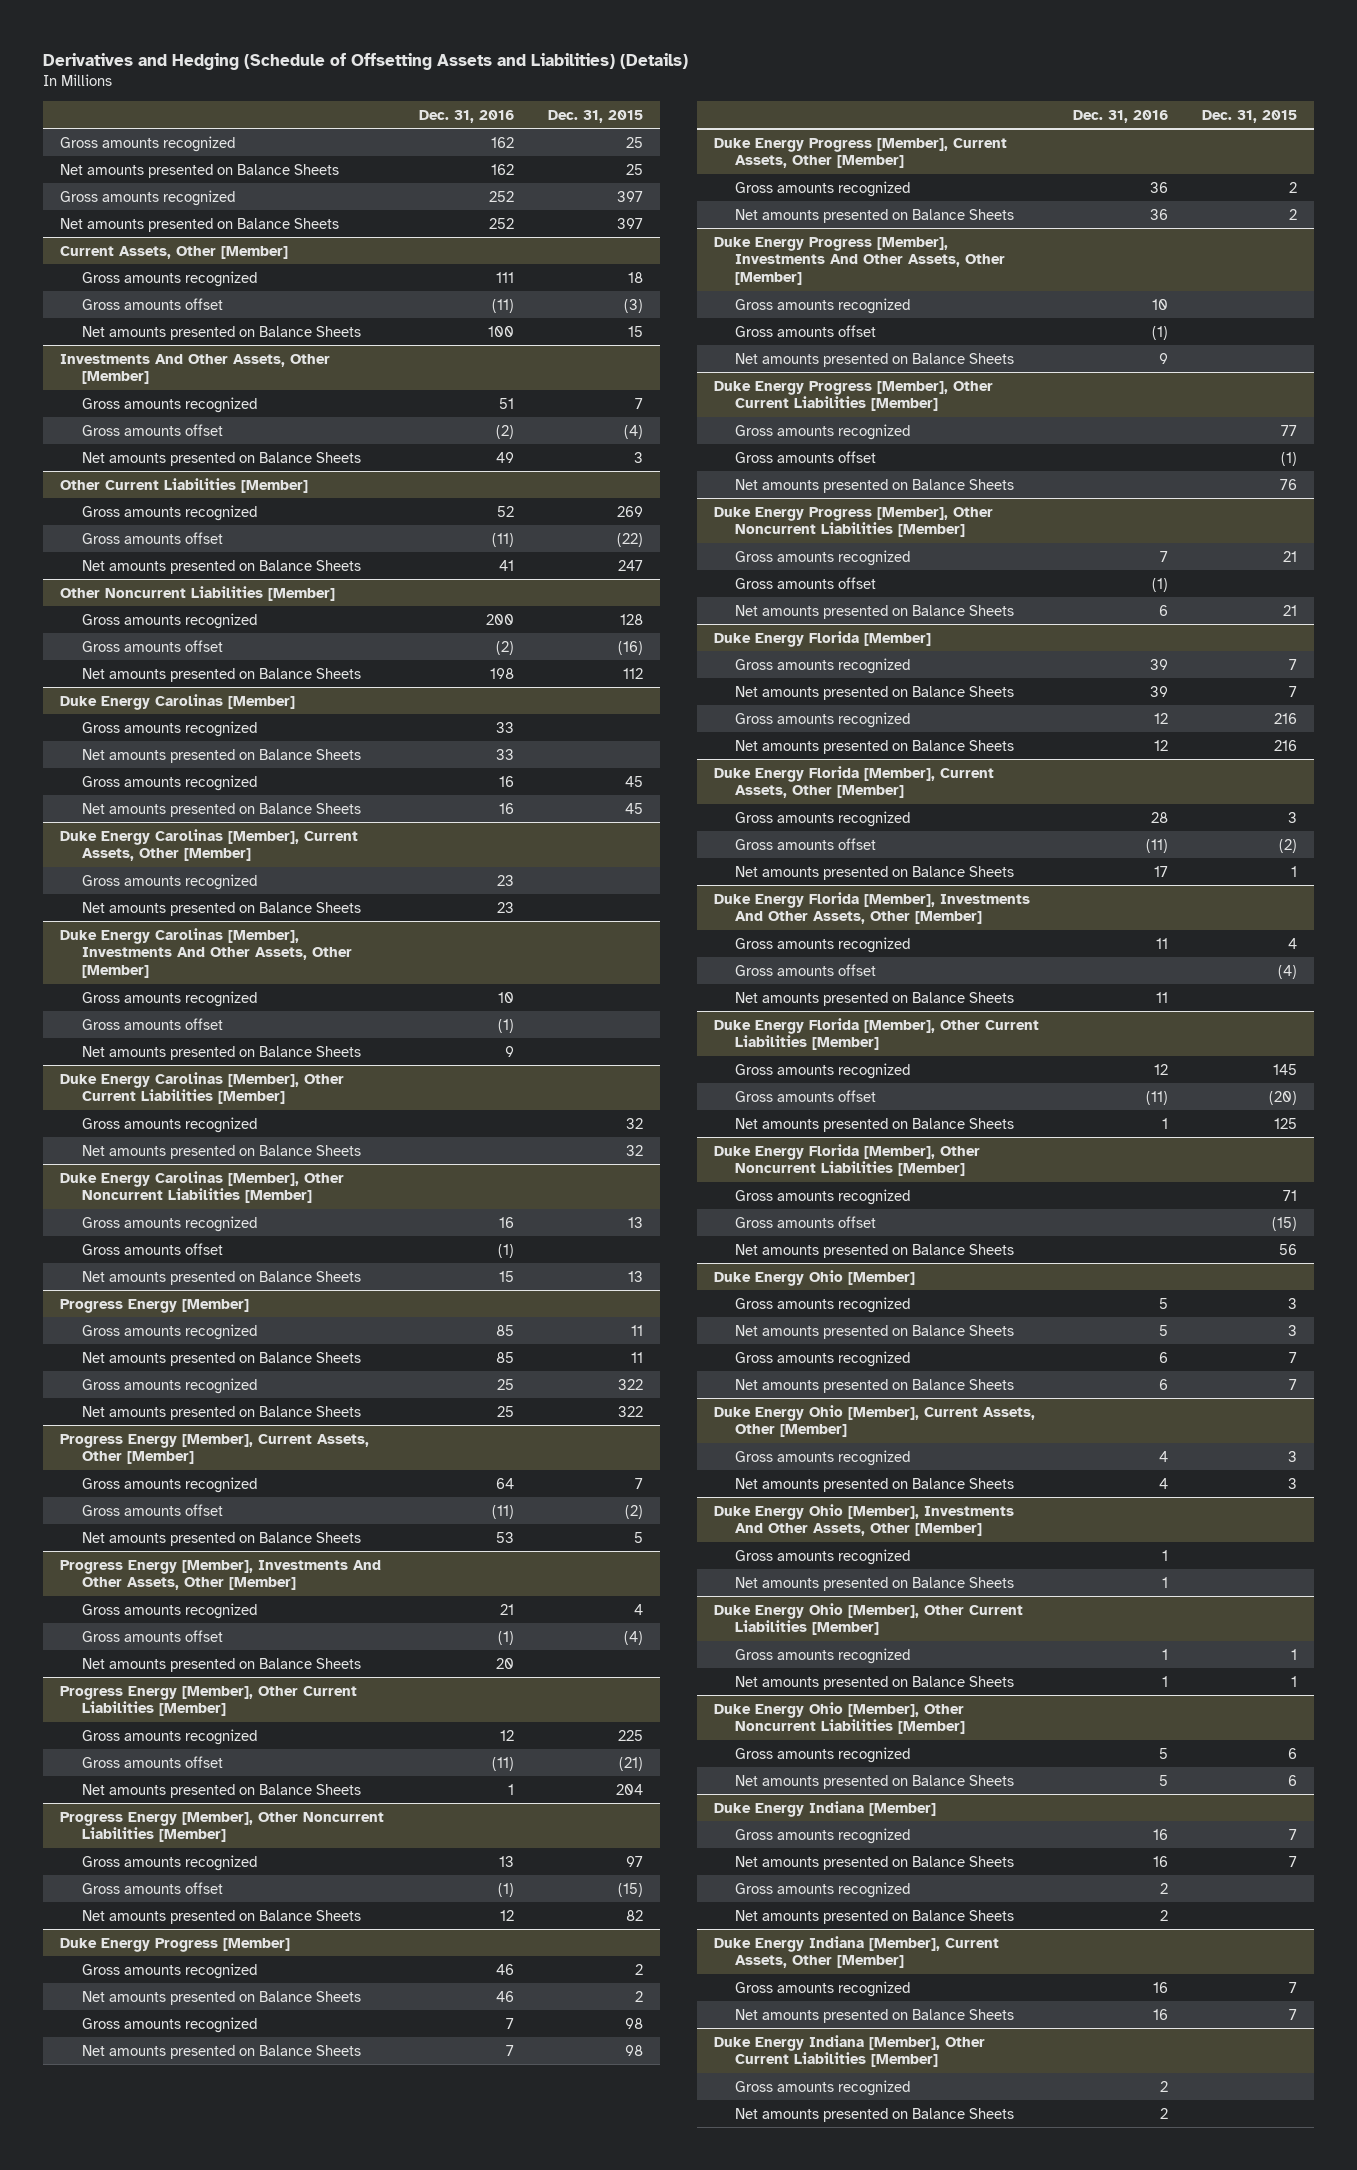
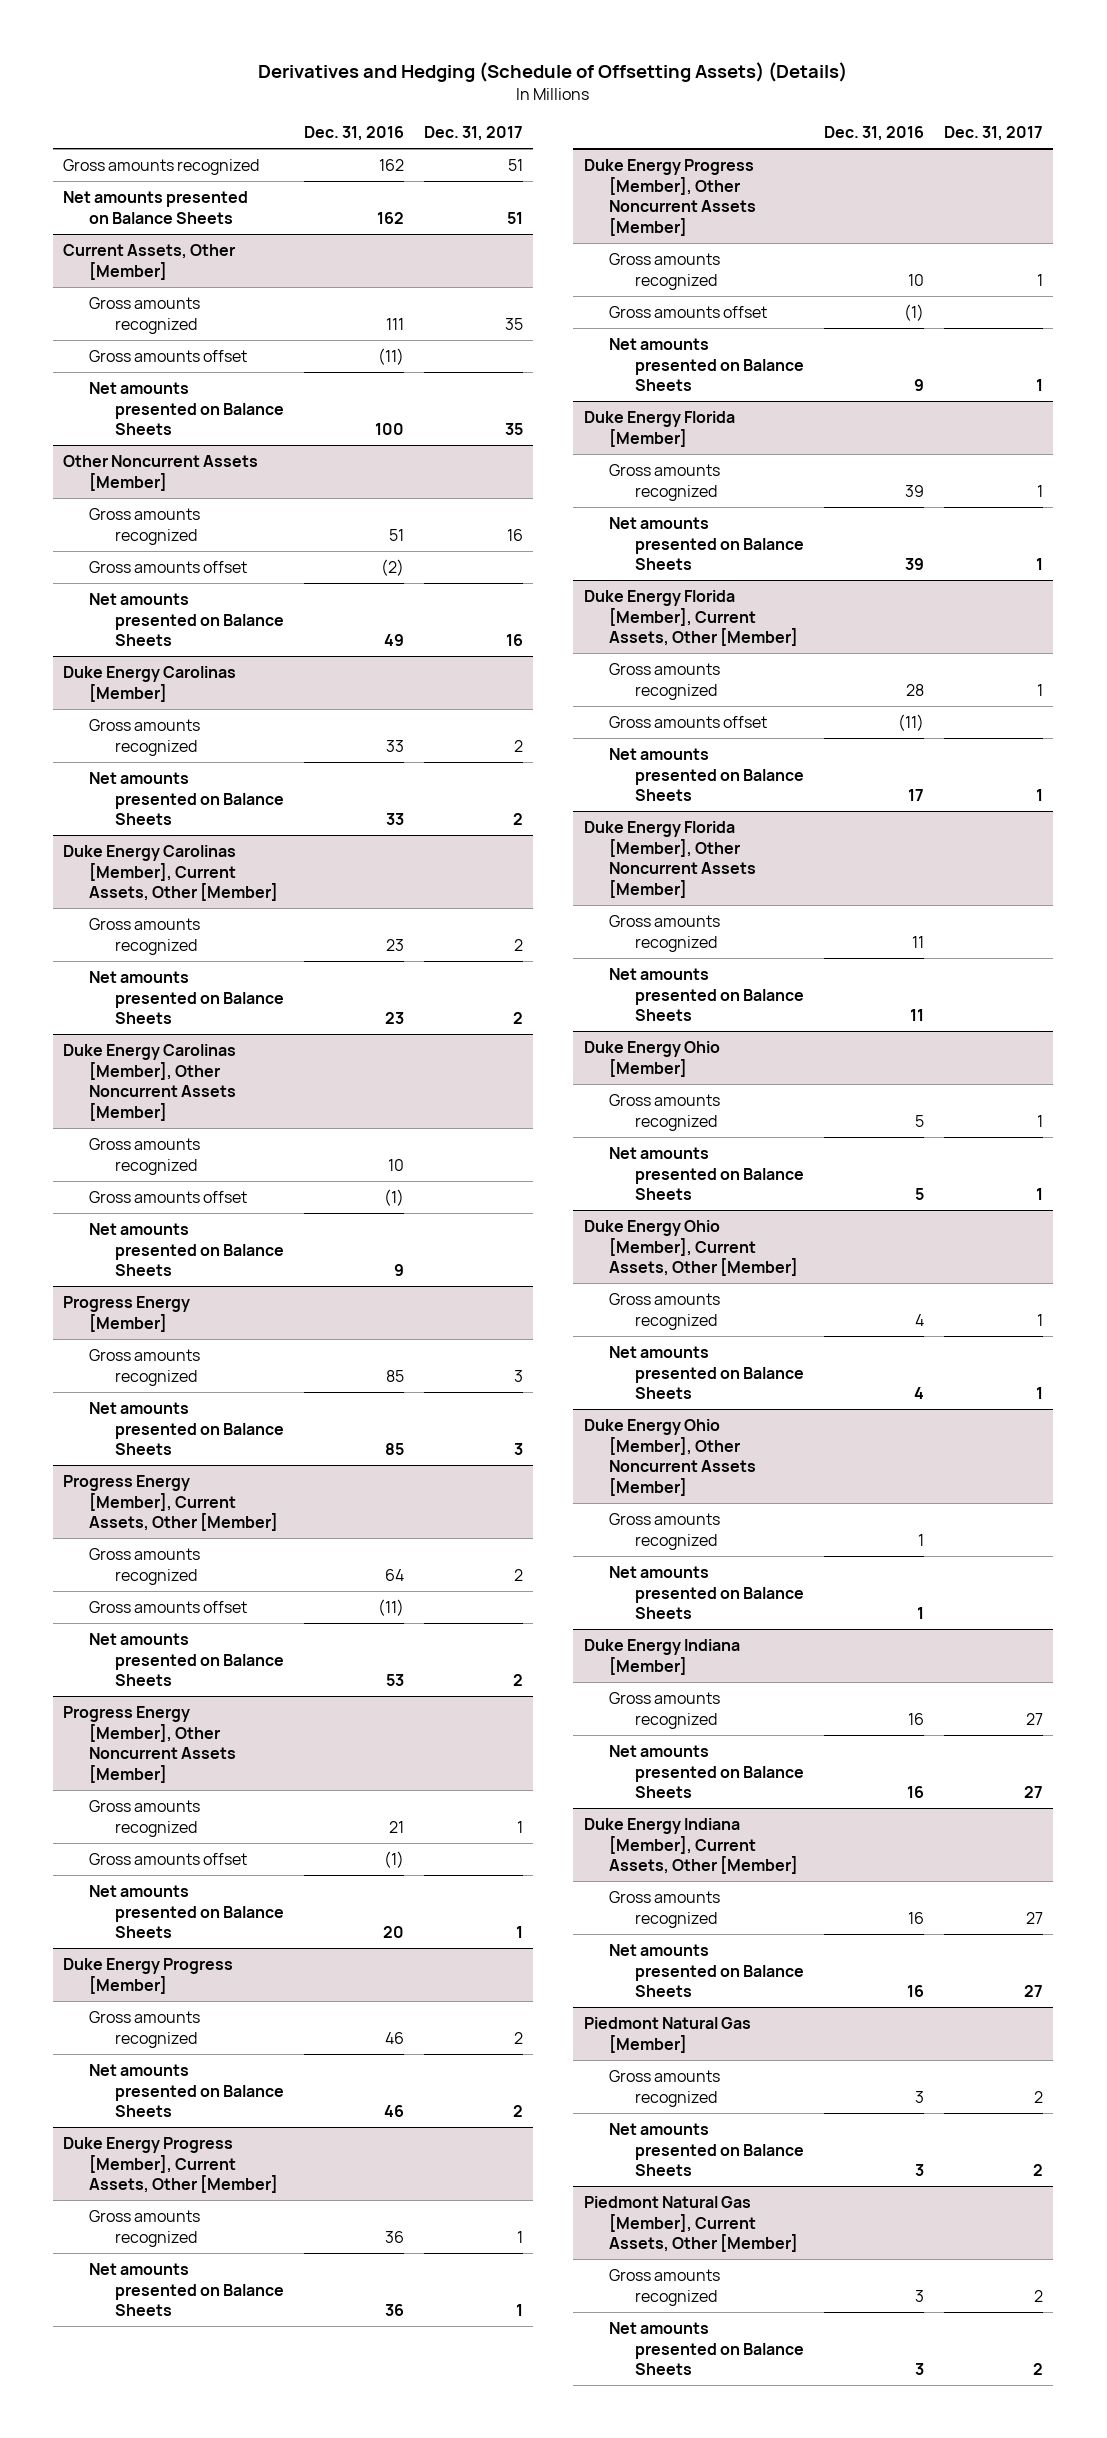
- Derivatives and Hedging (Schedule of Offsetting Assets and Liabilities) (Details)
+ Derivatives and Hedging (Schedule of Offsetting Assets) (Details)
- | Dec. 31, 2016 | Dec. 31, 2015
+ | Dec. 31, 2016 | Dec. 31, 2017
- Gross amounts recognized | 252 | 397
- Net amounts presented on Balance Sheets | 252 | 397
- Investments And Other Assets, Other [Member]
+ Other Noncurrent Assets [Member]
- Other Current Liabilities [Member]
- Gross amounts recognized | 52 | 269
- Gross amounts offset | (11) | (22)
- Net amounts presented on Balance Sheets | 41 | 247
- Other Noncurrent Liabilities [Member]
- Gross amounts recognized | 200 | 128
- Gross amounts offset | (2) | (16)
- Net amounts presented on Balance Sheets | 198 | 112
@ Duke Energy Carolinas [Member]
- Gross amounts recognized | 16 | 45
- Net amounts presented on Balance Sheets | 16 | 45
- Duke Energy Carolinas [Member], Investments And Other Assets, Other [Member]
+ Duke Energy Carolinas [Member], Other Noncurrent Assets [Member]
- Duke Energy Carolinas [Member], Other Current Liabilities [Member]
- Gross amounts recognized | | 32
- Net amounts presented on Balance Sheets | | 32
- Duke Energy Carolinas [Member], Other Noncurrent Liabilities [Member]
- Gross amounts recognized | 16 | 13
- Gross amounts offset | (1) |
- Net amounts presented on Balance Sheets | 15 | 13
@ Progress Energy [Member]
- Gross amounts recognized | 25 | 322
- Net amounts presented on Balance Sheets | 25 | 322
- Progress Energy [Member], Investments And Other Assets, Other [Member]
+ Progress Energy [Member], Other Noncurrent Assets [Member]
- Progress Energy [Member], Other Current Liabilities [Member]
- Gross amounts recognized | 12 | 225
- Gross amounts offset | (11) | (21)
- Net amounts presented on Balance Sheets | 1 | 204
- Progress Energy [Member], Other Noncurrent Liabilities [Member]
- Gross amounts recognized | 13 | 97
- Gross amounts offset | (1) | (15)
- Net amounts presented on Balance Sheets | 12 | 82
@ Duke Energy Progress [Member]
- Gross amounts recognized | 7 | 98
- Net amounts presented on Balance Sheets | 7 | 98
- Duke Energy Progress [Member], Investments And Other Assets, Other [Member]
+ Duke Energy Progress [Member], Other Noncurrent Assets [Member]
- Duke Energy Progress [Member], Other Current Liabilities [Member]
- Gross amounts recognized | | 77
- Gross amounts offset | | (1)
- Net amounts presented on Balance Sheets | | 76
- Duke Energy Progress [Member], Other Noncurrent Liabilities [Member]
- Gross amounts recognized | 7 | 21
- Gross amounts offset | (1) |
- Net amounts presented on Balance Sheets | 6 | 21
@ Duke Energy Florida [Member]
- Gross amounts recognized | 12 | 216
- Net amounts presented on Balance Sheets | 12 | 216
- Duke Energy Florida [Member], Investments And Other Assets, Other [Member]
+ Duke Energy Florida [Member], Other Noncurrent Assets [Member]
- Gross amounts offset | | (4)
- Duke Energy Florida [Member], Other Current Liabilities [Member]
- Gross amounts recognized | 12 | 145
- Gross amounts offset | (11) | (20)
- Net amounts presented on Balance Sheets | 1 | 125
- Duke Energy Florida [Member], Other Noncurrent Liabilities [Member]
- Gross amounts recognized | | 71
- Gross amounts offset | | (15)
- Net amounts presented on Balance Sheets | | 56
@ Duke Energy Ohio [Member]
- Gross amounts recognized | 6 | 7
- Net amounts presented on Balance Sheets | 6 | 7
- Duke Energy Ohio [Member], Investments And Other Assets, Other [Member]
- Gross amounts recognized | 1 |
- Net amounts presented on Balance Sheets | 1 |
- Duke Energy Ohio [Member], Other Current Liabilities [Member]
+ Duke Energy Ohio [Member], Other Noncurrent Assets [Member]
- Duke Energy Ohio [Member], Other Noncurrent Liabilities [Member]
- Gross amounts recognized | 5 | 6
- Net amounts presented on Balance Sheets | 5 | 6
@ Duke Energy Indiana [Member]
- Gross amounts recognized | 2 |
- Net amounts presented on Balance Sheets | 2 |
- Duke Energy Indiana [Member], Other Current Liabilities [Member]
- Gross amounts recognized | 2 |
- Net amounts presented on Balance Sheets | 2 |
+ Piedmont Natural Gas [Member]
+ Gross amounts recognized | 3 | 2
+ Net amounts presented on Balance Sheets | 3 | 2
+ Piedmont Natural Gas [Member], Current Assets, Other [Member]
+ Gross amounts recognized | 3 | 2
+ Net amounts presented on Balance Sheets | 3 | 2

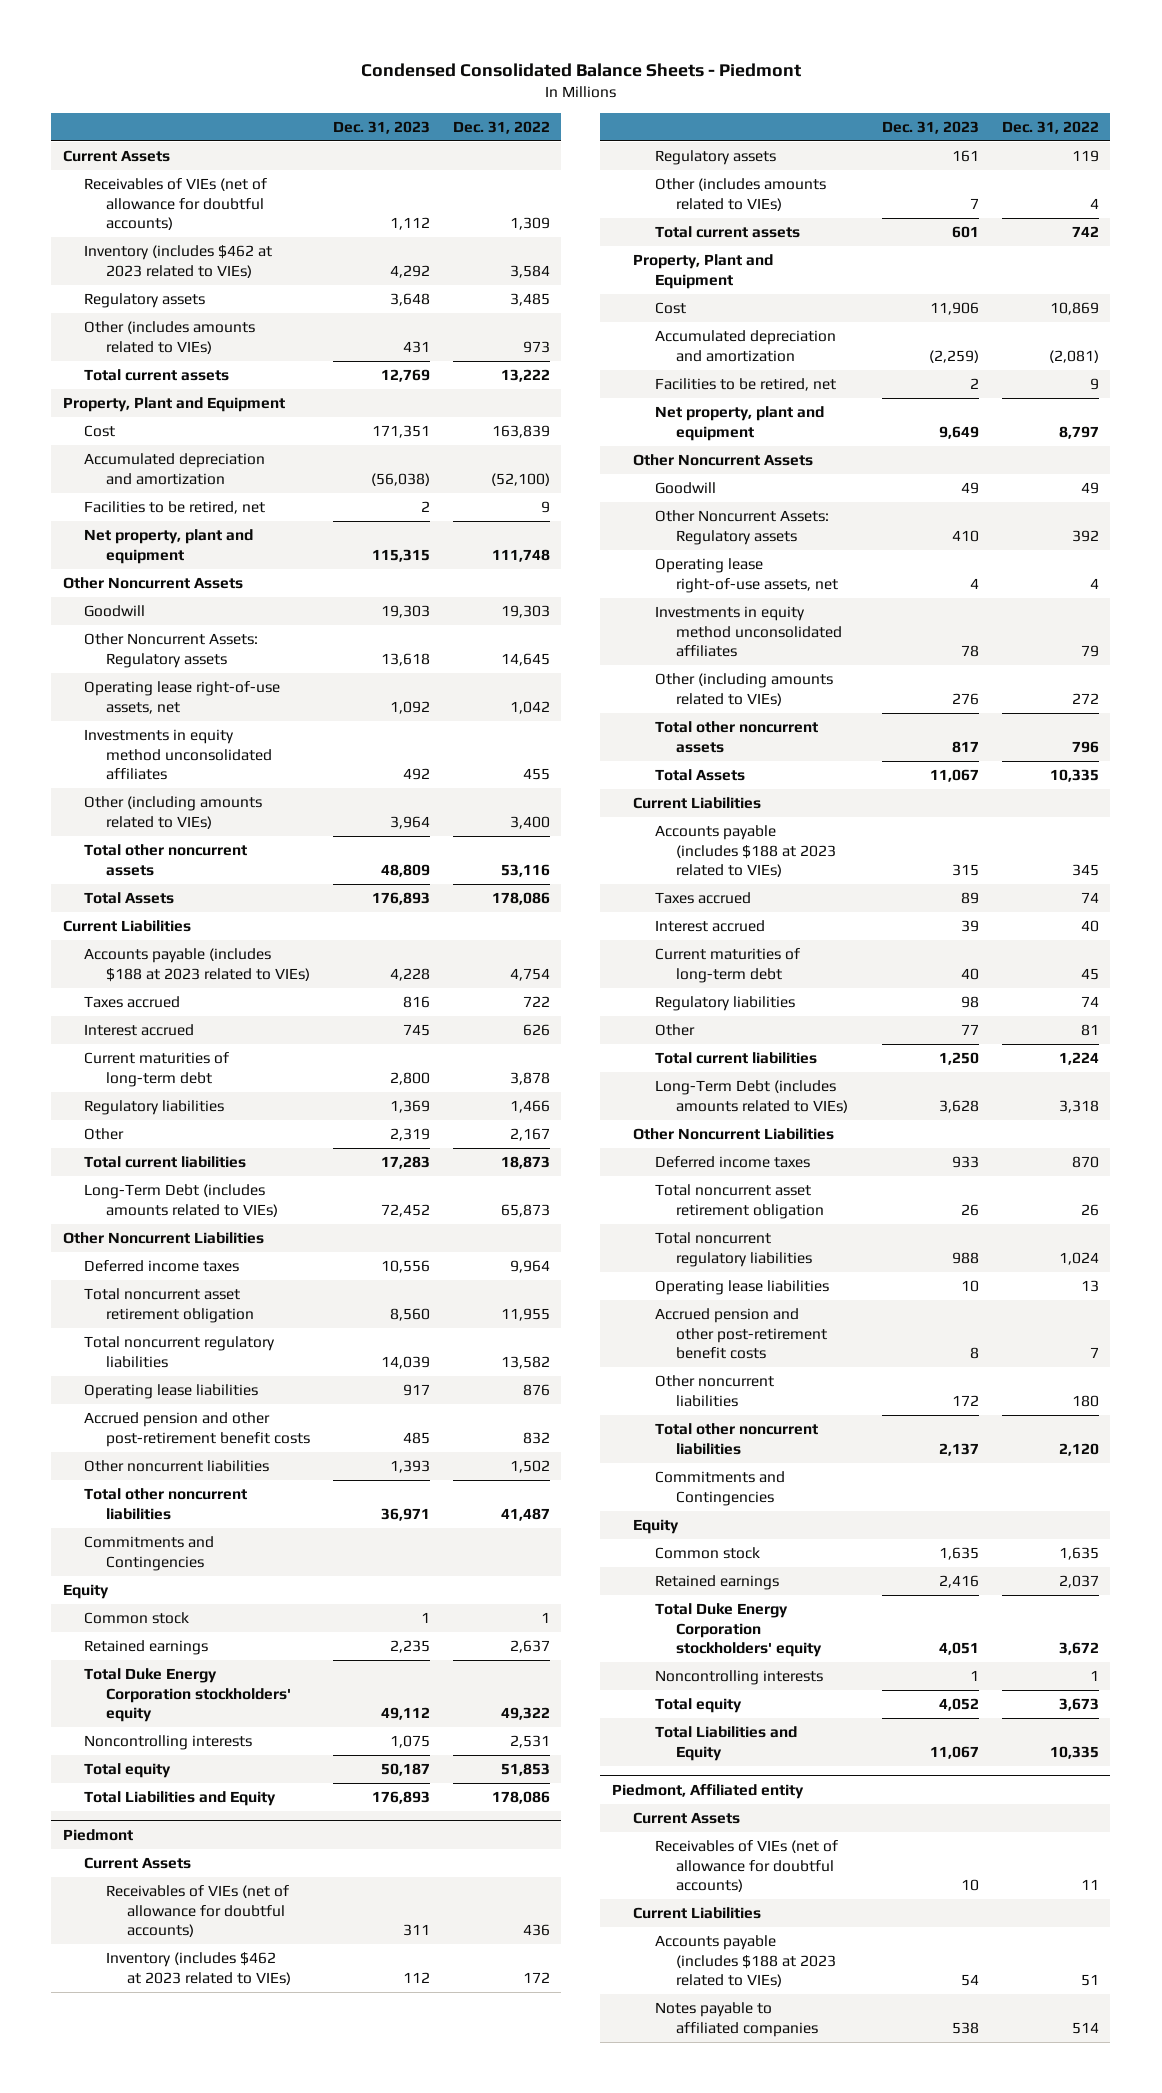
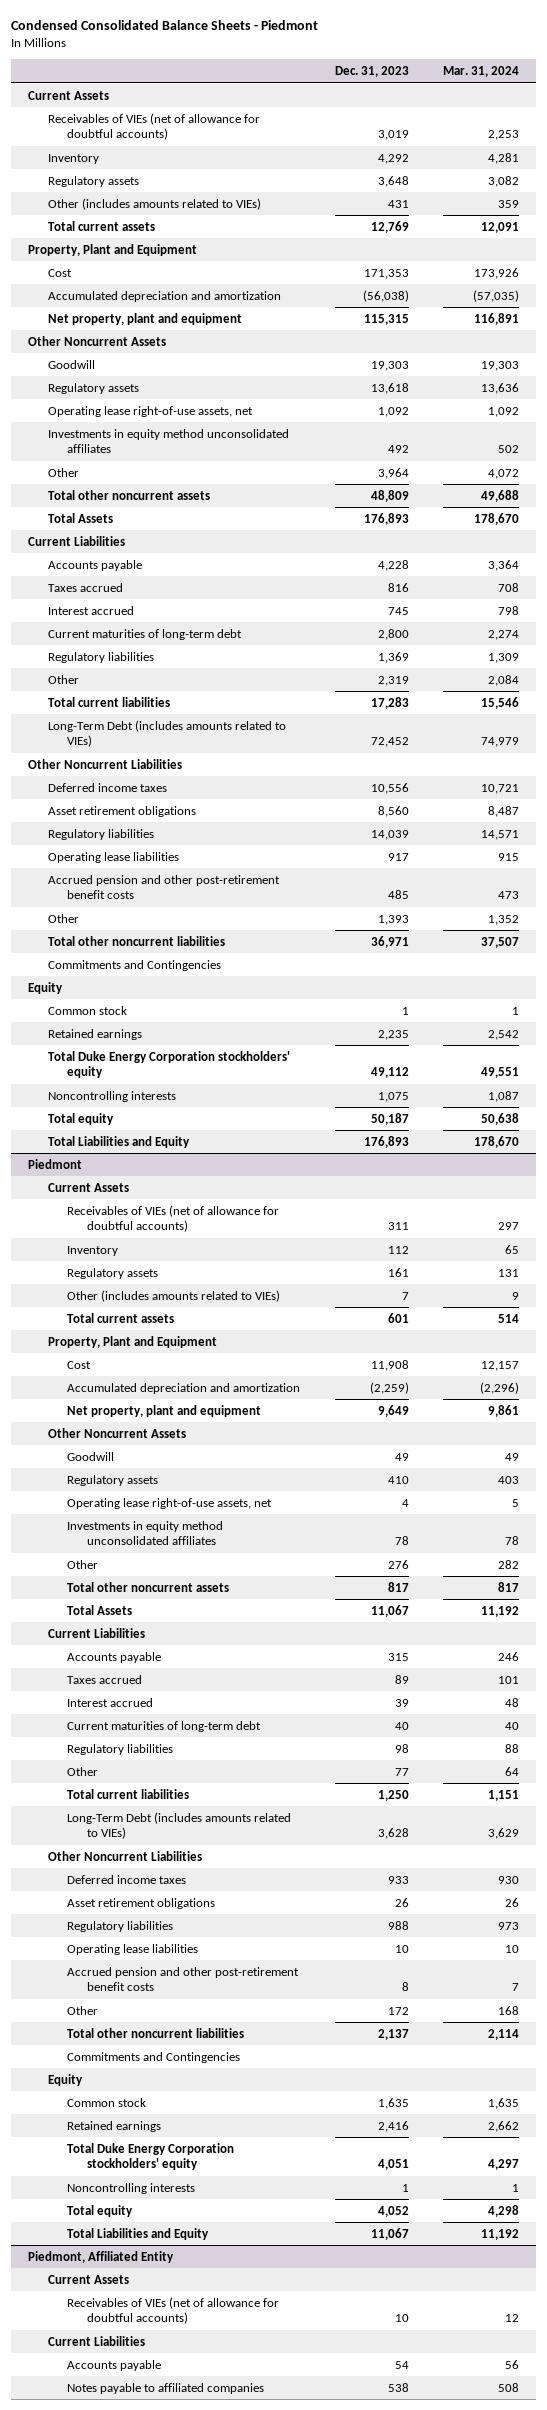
- | Dec. 31, 2023 | Dec. 31, 2022
+ | Dec. 31, 2023 | Mar. 31, 2024
- Receivables of VIEs (net of allowance for doubtful accounts) | 1,112 | 1,309
- Inventory (includes $462 at 2023 related to VIEs) | 4,292 | 3,584
+ Receivables of VIEs (net of allowance for doubtful accounts) | 3,019 | 2,253
+ Inventory | 4,292 | 4,281
- Cost | 171,351 | 163,839
+ Cost | 171,353 | 173,926
- Facilities to be retired, net | 2 | 9
- Other Noncurrent Assets: Regulatory assets | 13,618 | 14,645
+ Regulatory assets | 13,618 | 13,636
- Other (including amounts related to VIEs) | 3,964 | 3,400
+ Other | 3,964 | 4,072
- Accounts payable (includes $188 at 2023 related to VIEs) | 4,228 | 4,754
+ Accounts payable | 4,228 | 3,364
- Total noncurrent asset retirement obligation | 8,560 | 11,955
- Total noncurrent regulatory liabilities | 14,039 | 13,582
+ Asset retirement obligations | 8,560 | 8,487
+ Regulatory liabilities | 14,039 | 14,571
- Other noncurrent liabilities | 1,393 | 1,502
+ Other | 1,393 | 1,352
@ Piedmont
- Inventory (includes $462 at 2023 related to VIEs) | 112 | 172
+ Inventory | 112 | 65
- Cost | 11,906 | 10,869
+ Cost | 11,908 | 12,157
- Facilities to be retired, net | 2 | 9
- Other Noncurrent Assets: Regulatory assets | 410 | 392
+ Regulatory assets | 410 | 403
- Other (including amounts related to VIEs) | 276 | 272
+ Other | 276 | 282
- Accounts payable (includes $188 at 2023 related to VIEs) | 315 | 345
+ Accounts payable | 315 | 246
- Total noncurrent asset retirement obligation | 26 | 26
- Total noncurrent regulatory liabilities | 988 | 1,024
+ Asset retirement obligations | 26 | 26
+ Regulatory liabilities | 988 | 973
- Other noncurrent liabilities | 172 | 180
+ Other | 172 | 168
- Piedmont, Affiliated entity
+ Piedmont, Affiliated Entity
- Accounts payable (includes $188 at 2023 related to VIEs) | 54 | 51
+ Accounts payable | 54 | 56

